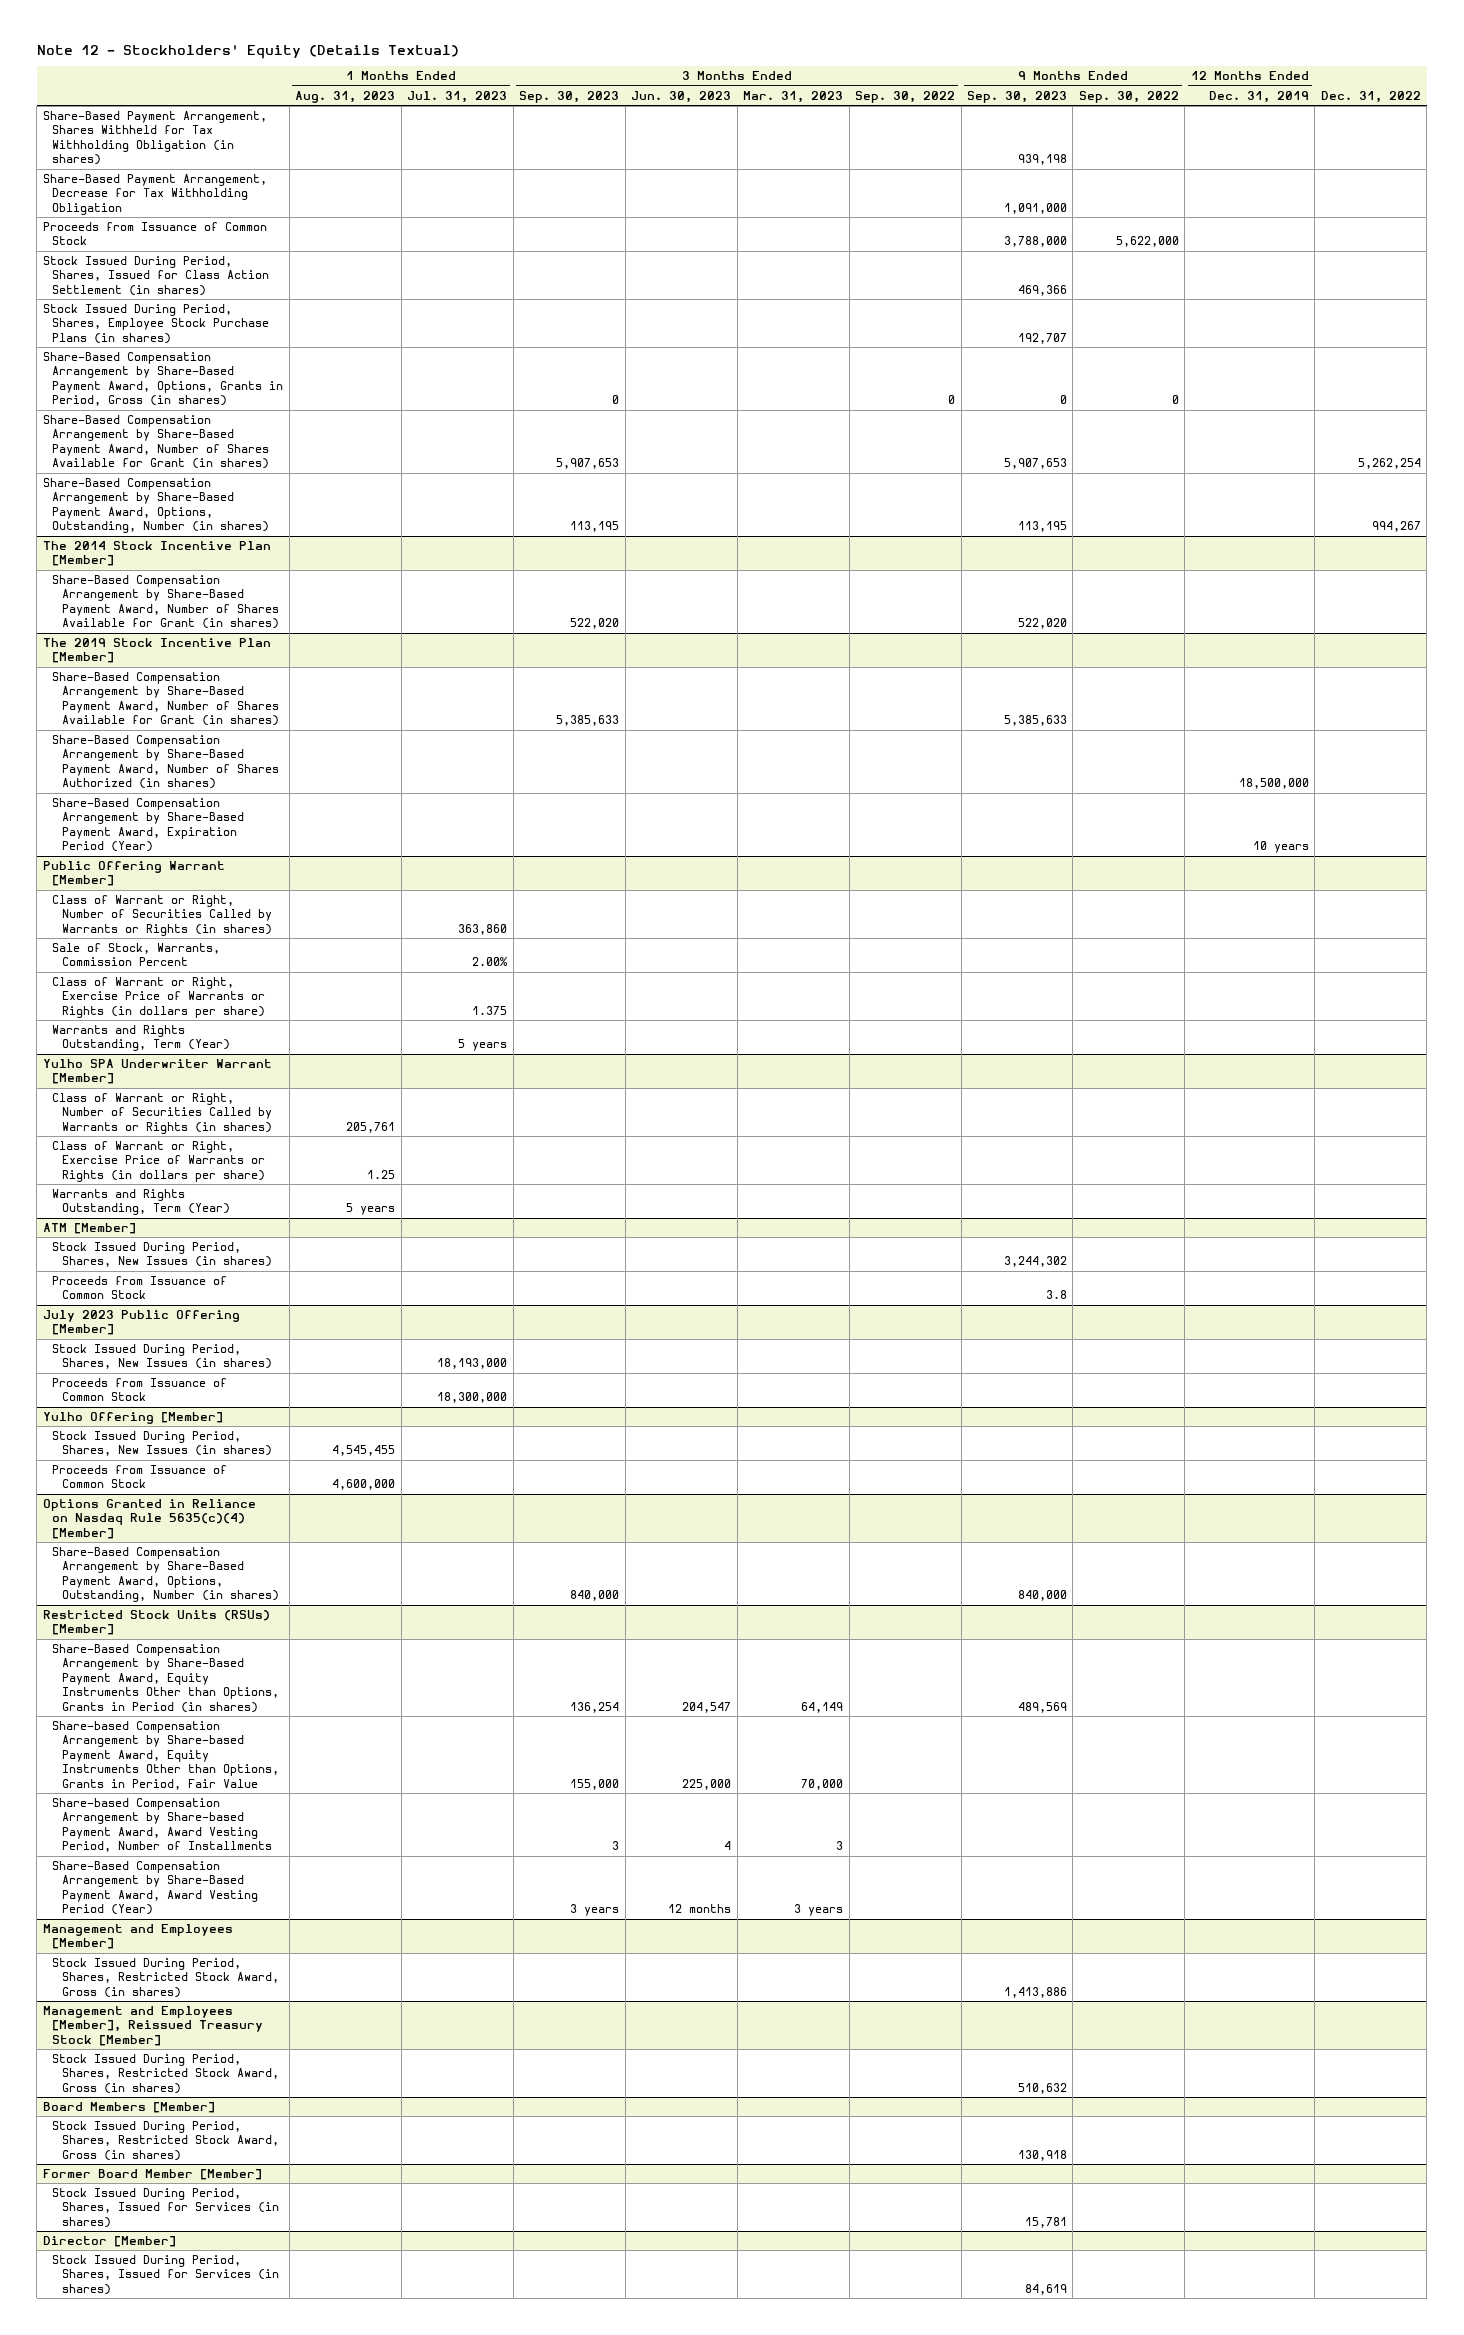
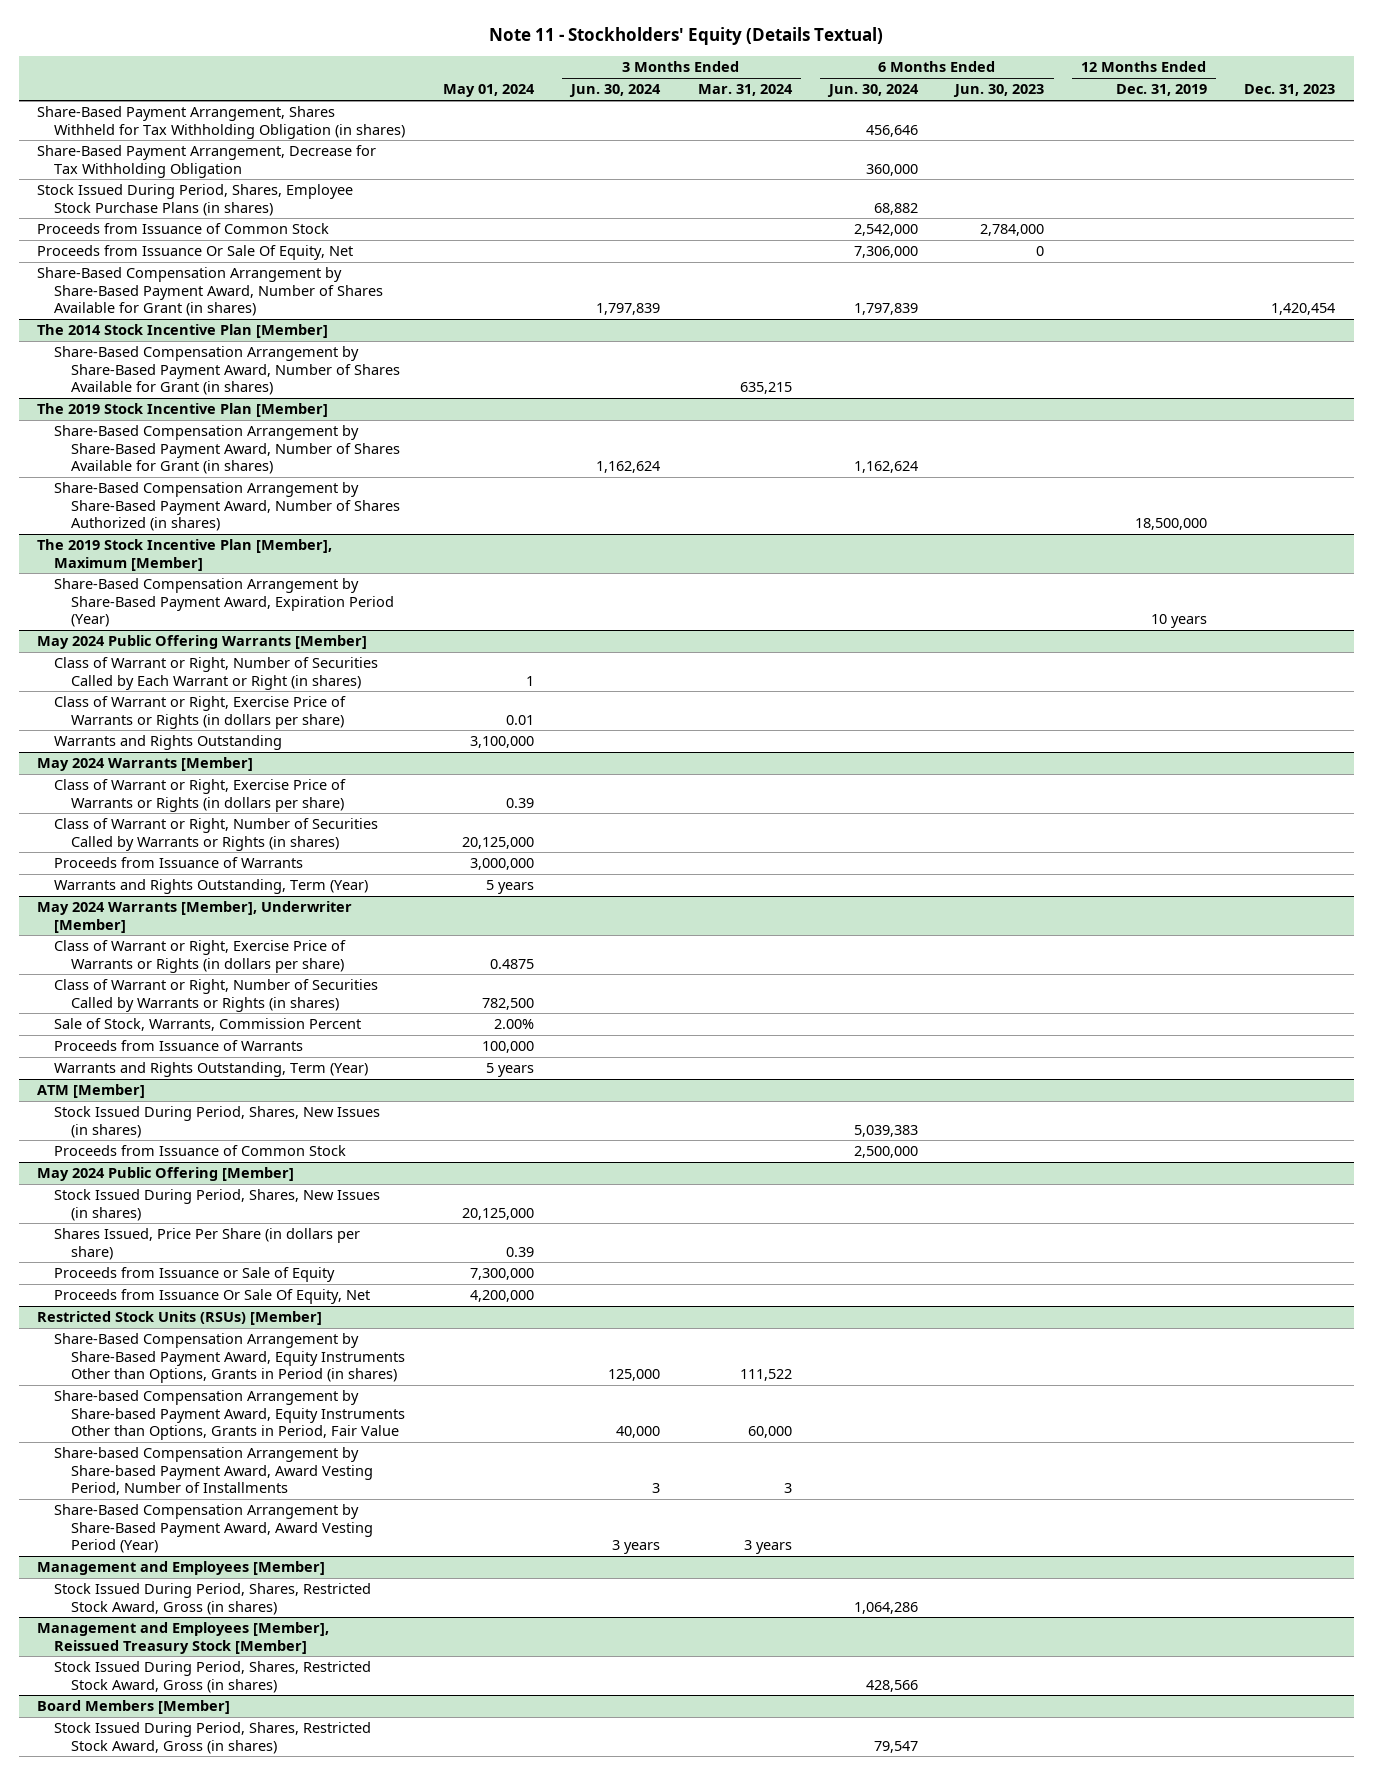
- Note 12 - Stockholders' Equity (Details Textual)
+ Note 11 - Stockholders' Equity (Details Textual)
- | 1 Months Ended Aug. 31, 2023 | 1 Months Ended Jul. 31, 2023 | 3 Months Ended Sep. 30, 2023 | 3 Months Ended Jun. 30, 2023 | 3 Months Ended Mar. 31, 2023 | 3 Months Ended Sep. 30, 2022 | 9 Months Ended Sep. 30, 2023 | 9 Months Ended Sep. 30, 2022 | 12 Months Ended Dec. 31, 2019 | Dec. 31, 2022
+ | May 01, 2024 | 3 Months Ended Jun. 30, 2024 | 3 Months Ended Mar. 31, 2024 | 6 Months Ended Jun. 30, 2024 | 6 Months Ended Jun. 30, 2023 | 12 Months Ended Dec. 31, 2019 | Dec. 31, 2023
- Stock Issued During Period, Shares, Issued for Class Action Settlement (in shares) | | | | | | | 469,366 | | |
- Share-Based Compensation Arrangement by Share-Based Payment Award, Options, Grants in Period, Gross (in shares) | | | 0 | | | 0 | 0 | 0 | |
moved down: Proceeds from Issuance of Common Stock | | | | 2,542,000 | 2,784,000 | |
+ Proceeds from Issuance Or Sale Of Equity, Net | | | | 7,306,000 | 0 | |
- Share-Based Compensation Arrangement by Share-Based Payment Award, Options, Outstanding, Number (in shares) | | | 113,195 | | | | 113,195 | | | 994,267
@ The 2019 Stock Incentive Plan [Member]
- Share-Based Compensation Arrangement by Share-Based Payment Award, Expiration Period (Year) | | | | | | | | | 10 years |
- Public Offering Warrant [Member]
- Class of Warrant or Right, Number of Securities Called by Warrants or Rights (in shares) | | 363,860 | | | | | | | |
- Sale of Stock, Warrants, Commission Percent | | 2.00% | | | | | | | |
- Class of Warrant or Right, Exercise Price of Warrants or Rights (in dollars per share) | | 1.375 | | | | | | | |
- Warrants and Rights Outstanding, Term (Year) | | 5 years | | | | | | | |
- Yulho SPA Underwriter Warrant [Member]
- Class of Warrant or Right, Number of Securities Called by Warrants or Rights (in shares) | 205,761 | | | | | | | | |
- Class of Warrant or Right, Exercise Price of Warrants or Rights (in dollars per share) | 1.25 | | | | | | | | |
- Warrants and Rights Outstanding, Term (Year) | 5 years | | | | | | | | |
+ The 2019 Stock Incentive Plan [Member], Maximum [Member]
+ Share-Based Compensation Arrangement by Share-Based Payment Award, Expiration Period (Year) | | | | | | 10 years |
+ May 2024 Public Offering Warrants [Member]
+ Class of Warrant or Right, Number of Securities Called by Each Warrant or Right (in shares) | 1 | | | | | |
+ Class of Warrant or Right, Exercise Price of Warrants or Rights (in dollars per share) | 0.01 | | | | | |
+ Warrants and Rights Outstanding | 3,100,000 | | | | | |
+ May 2024 Warrants [Member]
+ Class of Warrant or Right, Exercise Price of Warrants or Rights (in dollars per share) | 0.39 | | | | | |
+ Class of Warrant or Right, Number of Securities Called by Warrants or Rights (in shares) | 20,125,000 | | | | | |
+ Proceeds from Issuance of Warrants | 3,000,000 | | | | | |
+ Warrants and Rights Outstanding, Term (Year) | 5 years | | | | | |
+ May 2024 Warrants [Member], Underwriter [Member]
+ Class of Warrant or Right, Exercise Price of Warrants or Rights (in dollars per share) | 0.4875 | | | | | |
+ Class of Warrant or Right, Number of Securities Called by Warrants or Rights (in shares) | 782,500 | | | | | |
+ Sale of Stock, Warrants, Commission Percent | 2.00% | | | | | |
+ Proceeds from Issuance of Warrants | 100,000 | | | | | |
+ Warrants and Rights Outstanding, Term (Year) | 5 years | | | | | |
- July 2023 Public Offering [Member]
- Stock Issued During Period, Shares, New Issues (in shares) | | 18,193,000 | | | | | | | |
- Proceeds from Issuance of Common Stock | | 18,300,000 | | | | | | | |
- Yulho Offering [Member]
- Stock Issued During Period, Shares, New Issues (in shares) | 4,545,455 | | | | | | | | |
- Proceeds from Issuance of Common Stock | 4,600,000 | | | | | | | | |
- Options Granted in Reliance on Nasdaq Rule 5635(c)(4) [Member]
- Share-Based Compensation Arrangement by Share-Based Payment Award, Options, Outstanding, Number (in shares) | | | 840,000 | | | | 840,000 | | |
+ May 2024 Public Offering [Member]
+ Stock Issued During Period, Shares, New Issues (in shares) | 20,125,000 | | | | | |
+ Shares Issued, Price Per Share (in dollars per share) | 0.39 | | | | | |
+ Proceeds from Issuance or Sale of Equity | 7,300,000 | | | | | |
+ Proceeds from Issuance Or Sale Of Equity, Net | 4,200,000 | | | | | |
- Former Board Member [Member]
- Stock Issued During Period, Shares, Issued for Services (in shares) | | | | | | | 15,781 | | |
- Director [Member]
- Stock Issued During Period, Shares, Issued for Services (in shares) | | | | | | | 84,619 | | |

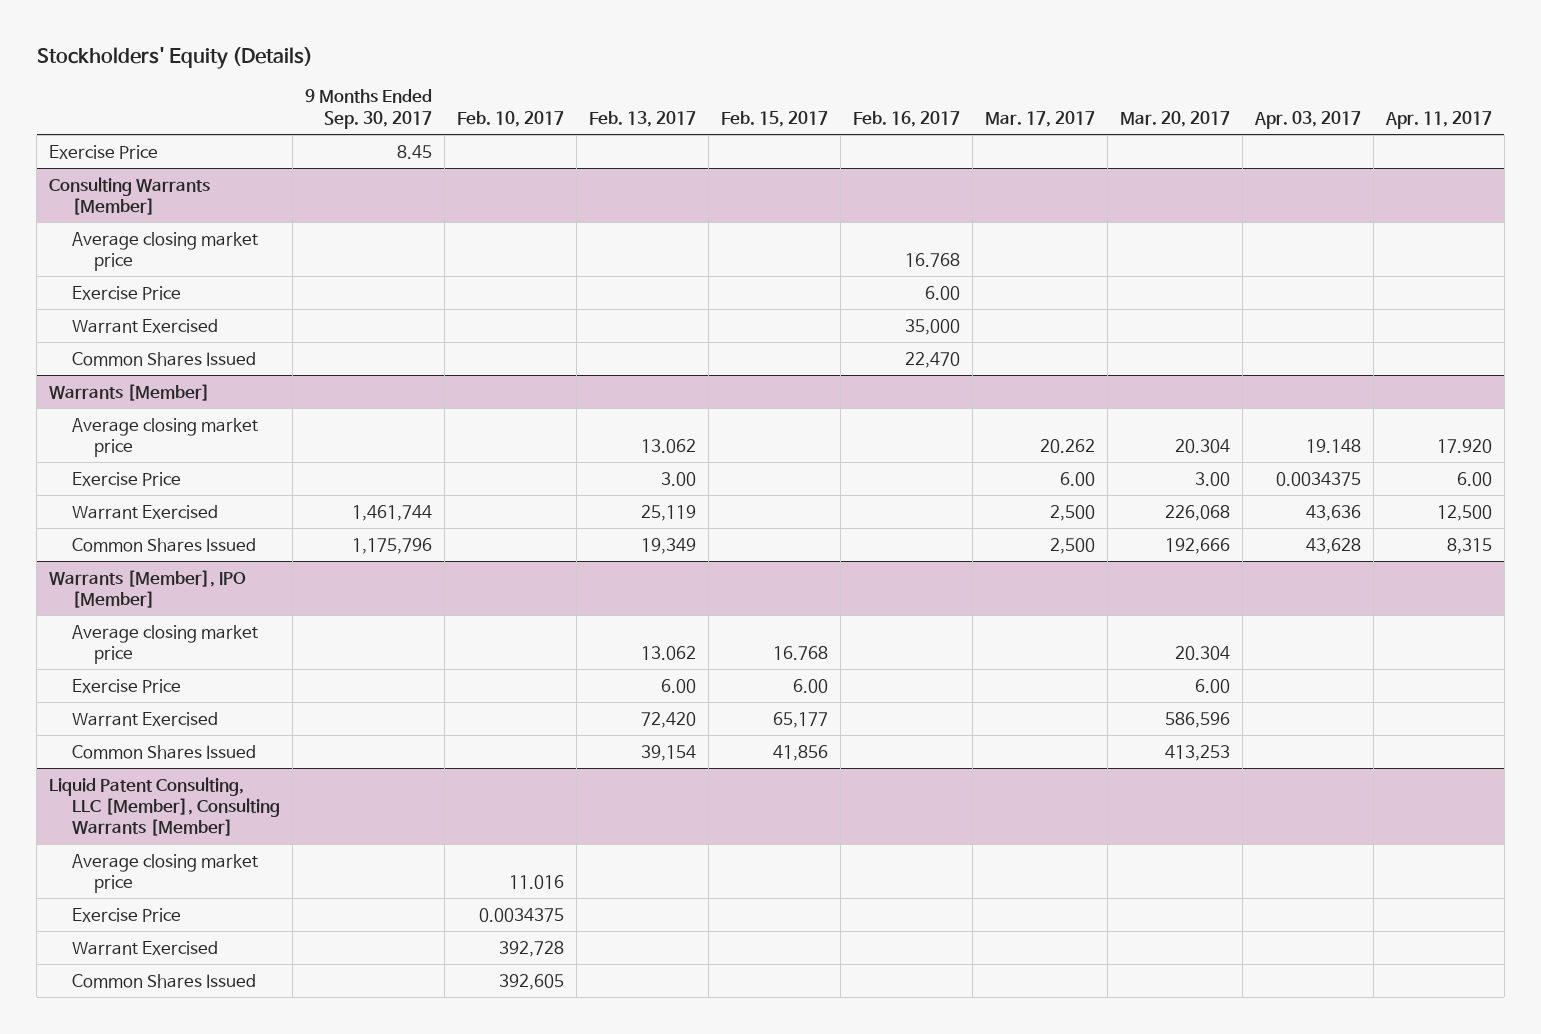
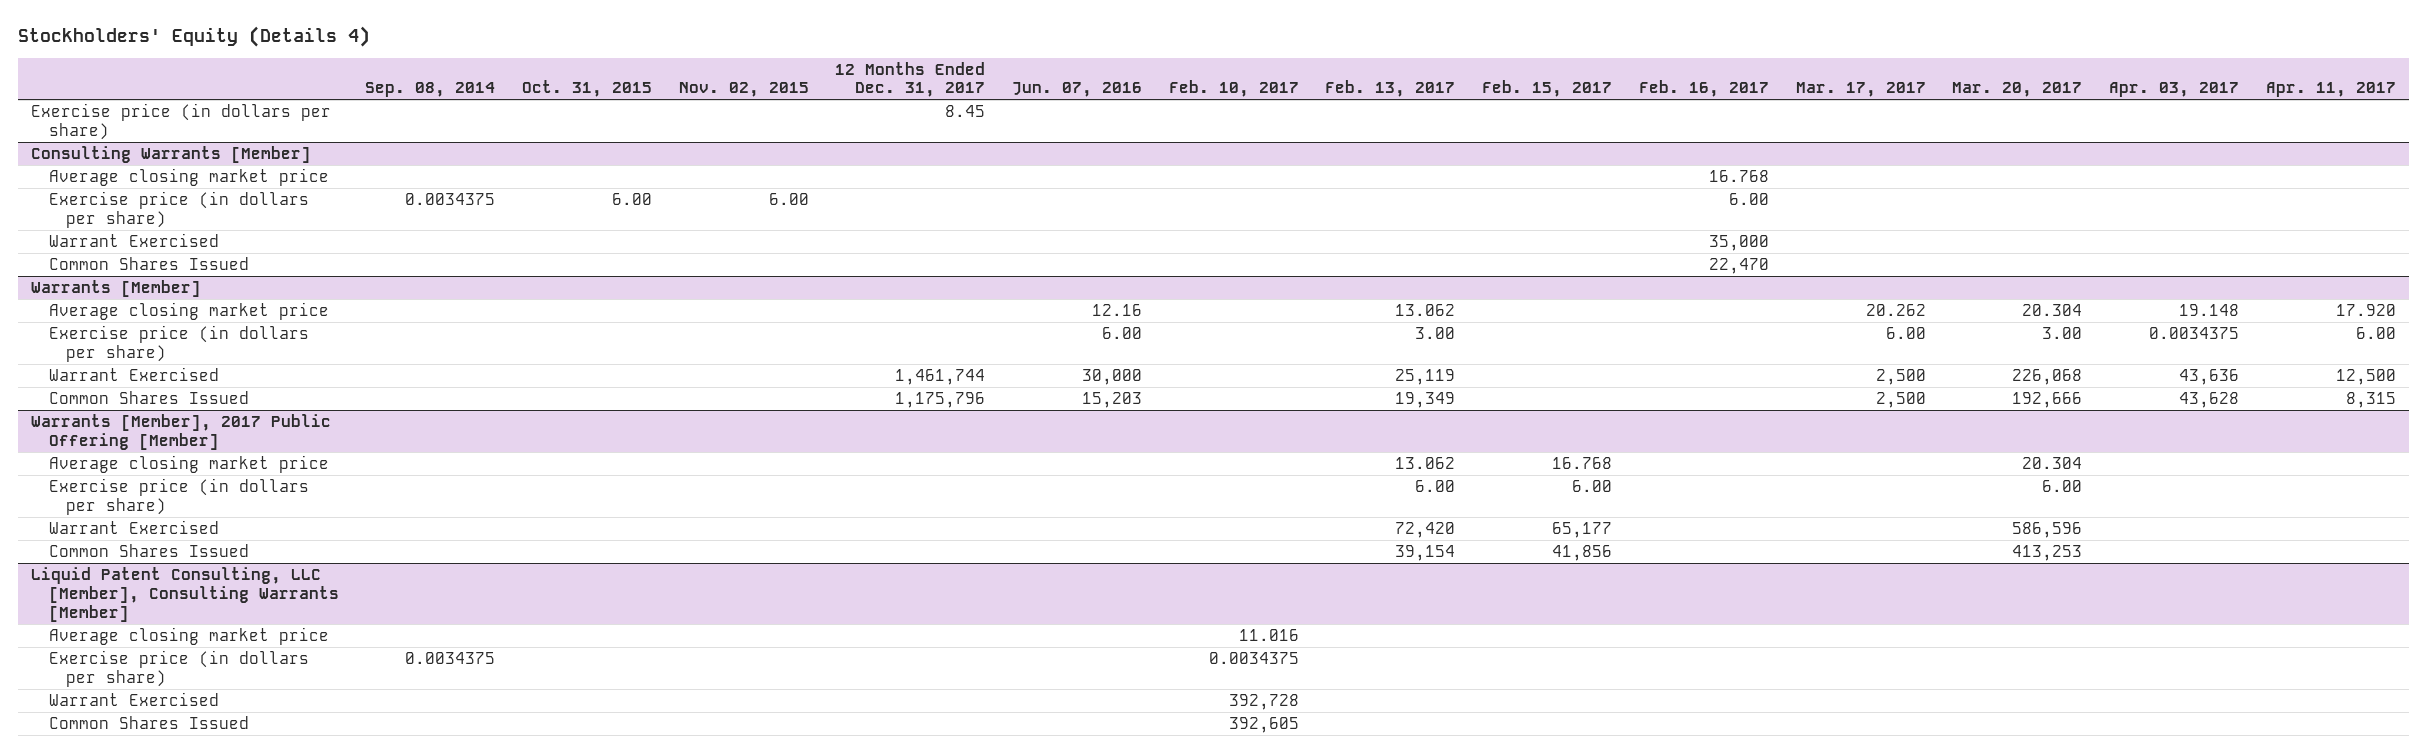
- Stockholders' Equity (Details)
+ Stockholders' Equity (Details 4)
- | 9 Months Ended Sep. 30, 2017 | Feb. 10, 2017 | Feb. 13, 2017 | Feb. 15, 2017 | Feb. 16, 2017 | Mar. 17, 2017 | Mar. 20, 2017 | Apr. 03, 2017 | Apr. 11, 2017
+ | Sep. 08, 2014 | Oct. 31, 2015 | Nov. 02, 2015 | 12 Months Ended Dec. 31, 2017 | Jun. 07, 2016 | Feb. 10, 2017 | Feb. 13, 2017 | Feb. 15, 2017 | Feb. 16, 2017 | Mar. 17, 2017 | Mar. 20, 2017 | Apr. 03, 2017 | Apr. 11, 2017
- Exercise Price | 8.45 | | | | | | | |
+ Exercise price (in dollars per share) | | | | 8.45 | | | | | | | | |
@ Consulting Warrants [Member]
- Exercise Price | | | | | 6.00 | | | |
+ Exercise price (in dollars per share) | 0.0034375 | 6.00 | 6.00 | | | | | | 6.00 | | | |
@ Warrants [Member]
- Exercise Price | | | 3.00 | | | 6.00 | 3.00 | 0.0034375 | 6.00
+ Exercise price (in dollars per share) | | | | | 6.00 | | 3.00 | | | 6.00 | 3.00 | 0.0034375 | 6.00
- Warrants [Member], IPO [Member]
+ Warrants [Member], 2017 Public Offering [Member]
- Exercise Price | | | 6.00 | 6.00 | | | 6.00 | |
+ Exercise price (in dollars per share) | | | | | | | 6.00 | 6.00 | | | 6.00 | |
@ Liquid Patent Consulting, LLC [Member], Consulting Warrants [Member]
- Exercise Price | | 0.0034375 | | | | | | |
+ Exercise price (in dollars per share) | 0.0034375 | | | | | 0.0034375 | | | | | | |

